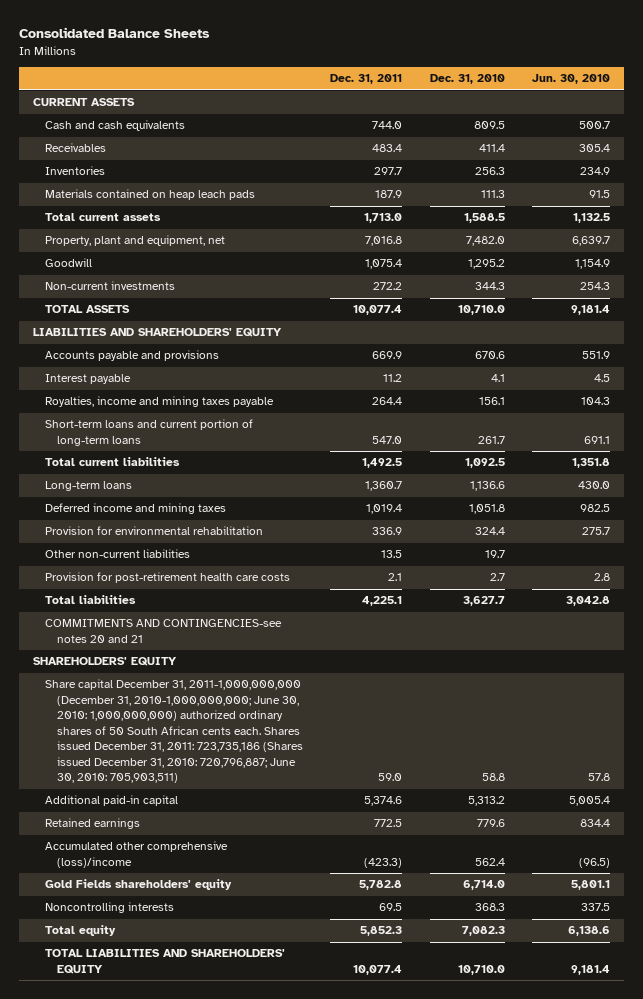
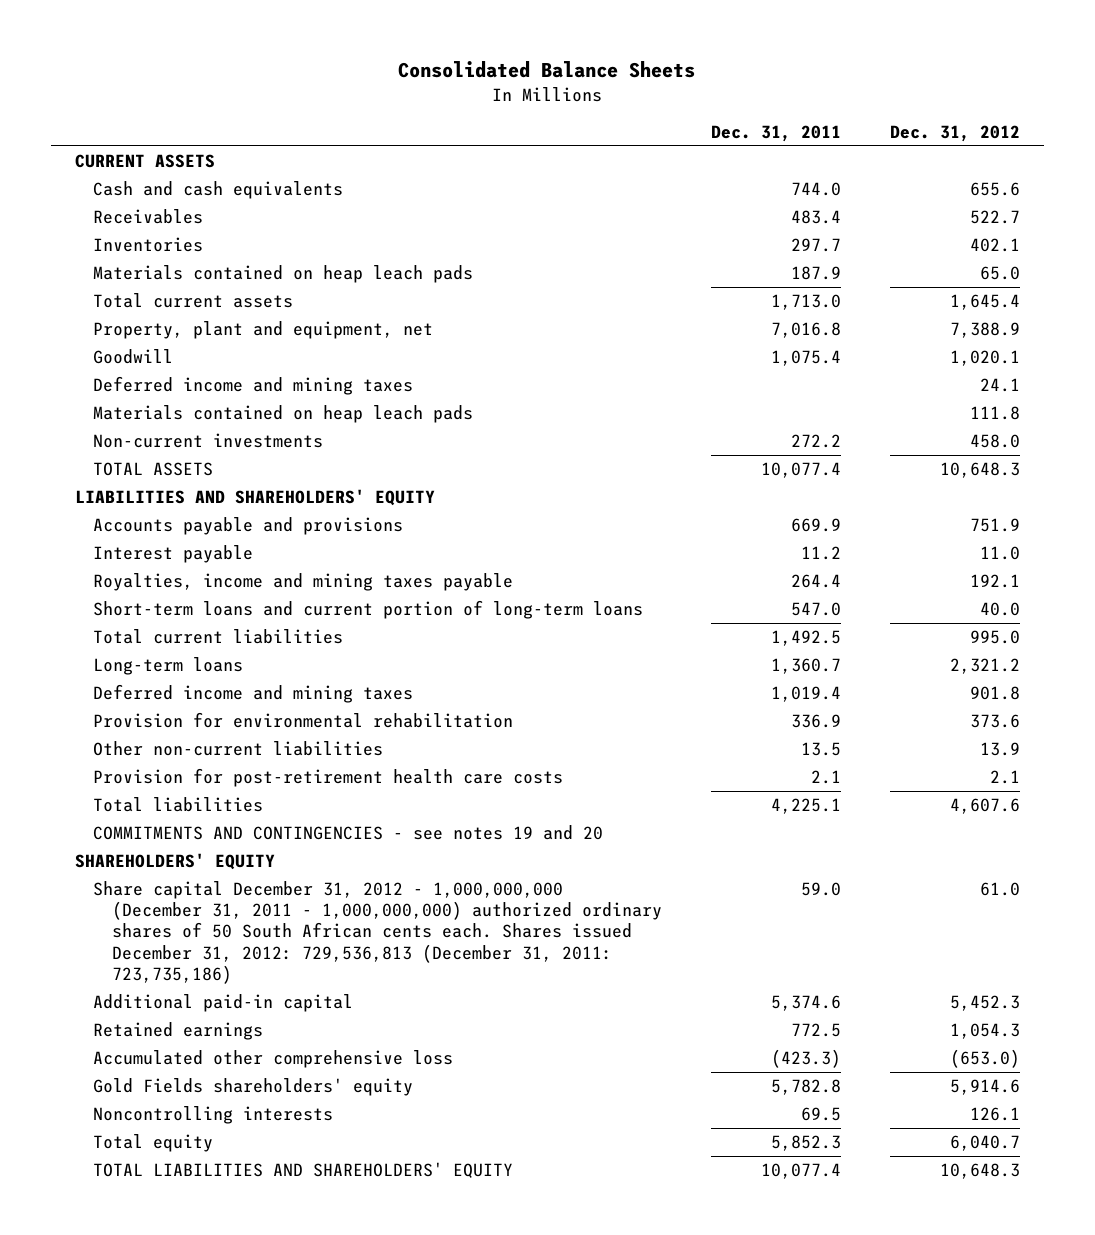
- | Dec. 31, 2011 | Dec. 31, 2010 | Jun. 30, 2010
+ | Dec. 31, 2011 | Dec. 31, 2012
+ Deferred income and mining taxes | | 24.1
+ Materials contained on heap leach pads | | 111.8
- COMMITMENTS AND CONTINGENCIES-see notes 20 and 21
+ COMMITMENTS AND CONTINGENCIES - see notes 19 and 20
- Share capital December 31, 2011-1,000,000,000 (December 31, 2010-1,000,000,000; June 30, 2010: 1,000,000,000) authorized ordinary shares of 50 South African cents each. Shares issued December 31, 2011: 723,735,186 (Shares issued December 31, 2010: 720,796,887; June 30, 2010: 705,903,511) | 59.0 | 58.8 | 57.8
+ Share capital December 31, 2012 - 1,000,000,000 (December 31, 2011 - 1,000,000,000) authorized ordinary shares of 50 South African cents each. Shares issued December 31, 2012: 729,536,813 (December 31, 2011: 723,735,186) | 59.0 | 61.0
- Accumulated other comprehensive (loss)/income | (423.3) | 562.4 | (96.5)
+ Accumulated other comprehensive loss | (423.3) | (653.0)

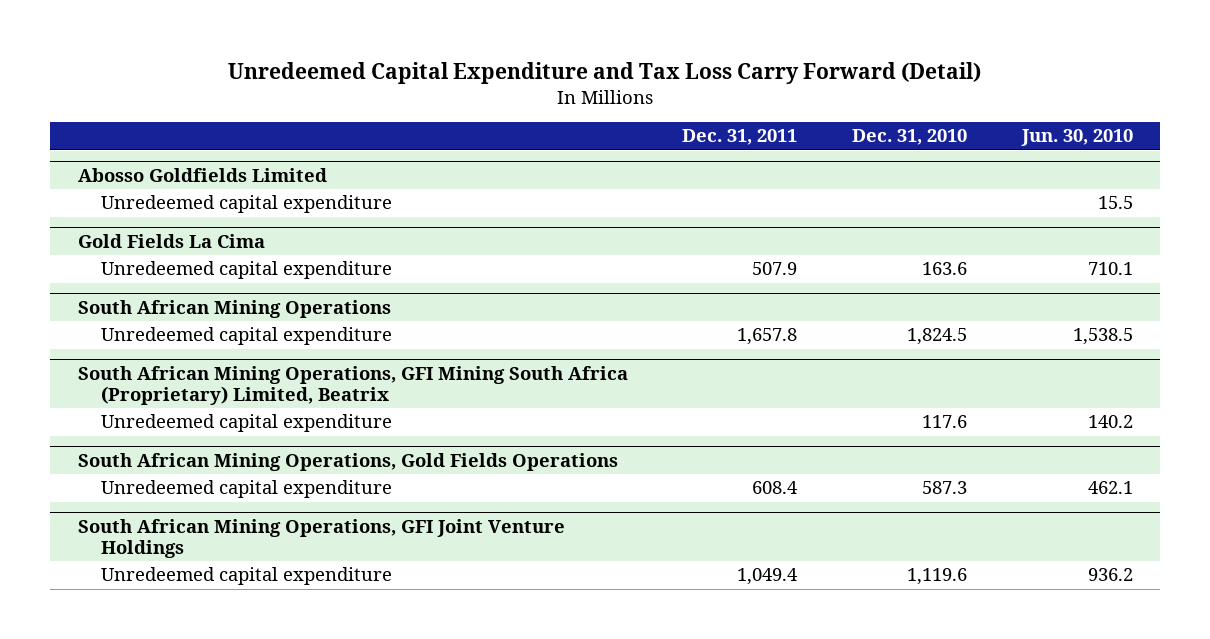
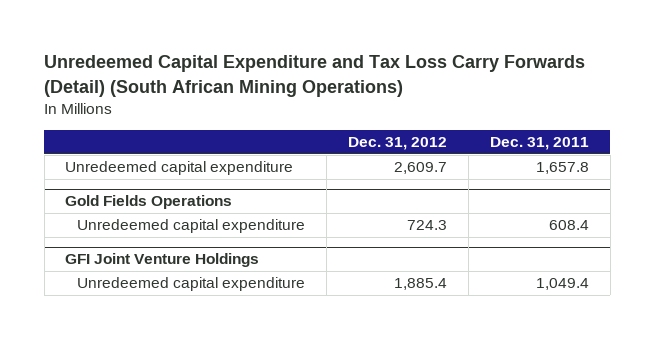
- Unredeemed Capital Expenditure and Tax Loss Carry Forward (Detail)
+ Unredeemed Capital Expenditure and Tax Loss Carry Forwards (Detail) (South African Mining Operations)
- | Dec. 31, 2011 | Dec. 31, 2010 | Jun. 30, 2010
+ | Dec. 31, 2012 | Dec. 31, 2011
- Abosso Goldfields Limited
- Unredeemed capital expenditure | | | 15.5
- Gold Fields La Cima
- Unredeemed capital expenditure | 507.9 | 163.6 | 710.1
- South African Mining Operations
- South African Mining Operations, GFI Mining South Africa (Proprietary) Limited, Beatrix
- Unredeemed capital expenditure | | 117.6 | 140.2
- South African Mining Operations, Gold Fields Operations
+ Gold Fields Operations
- South African Mining Operations, GFI Joint Venture Holdings
+ GFI Joint Venture Holdings

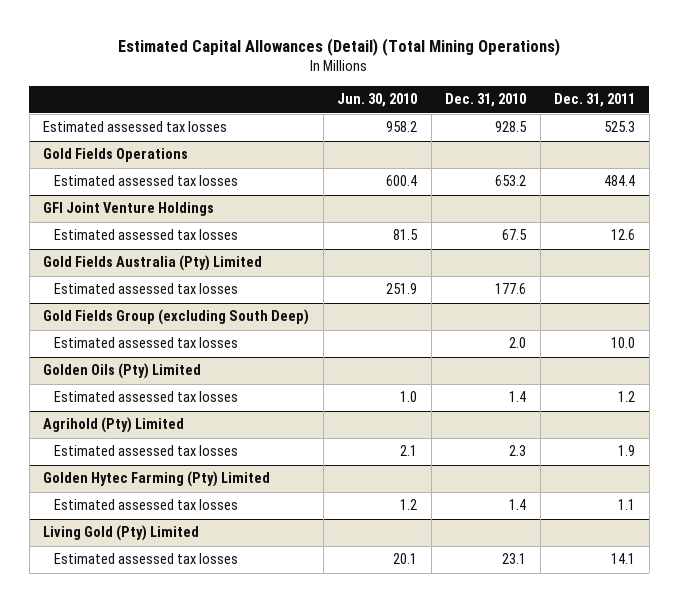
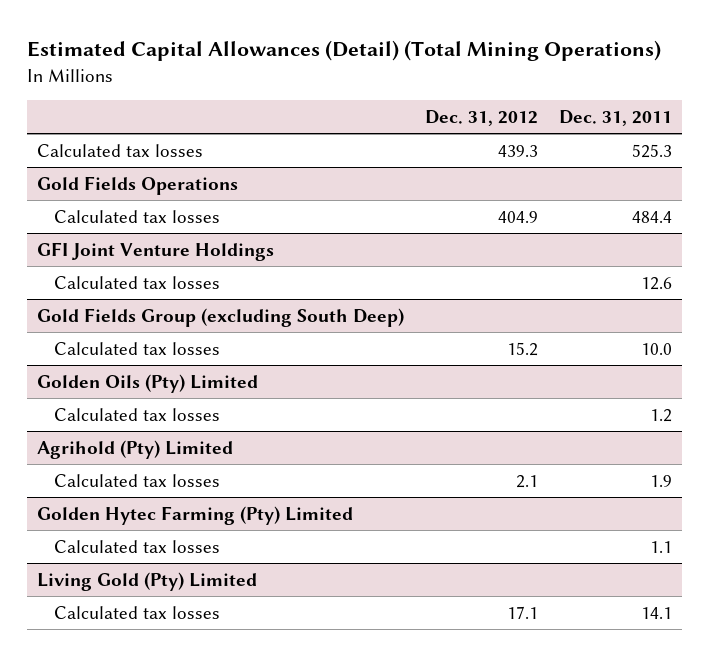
- | Jun. 30, 2010 | Dec. 31, 2010 | Dec. 31, 2011
+ | Dec. 31, 2012 | Dec. 31, 2011
- Estimated assessed tax losses | 958.2 | 928.5 | 525.3
+ Calculated tax losses | 439.3 | 525.3
@ Gold Fields Operations
- Estimated assessed tax losses | 600.4 | 653.2 | 484.4
+ Calculated tax losses | 404.9 | 484.4
@ GFI Joint Venture Holdings
- Estimated assessed tax losses | 81.5 | 67.5 | 12.6
- Gold Fields Australia (Pty) Limited
- Estimated assessed tax losses | 251.9 | 177.6 |
@ GFI Joint Venture Holdings
+ Calculated tax losses | | 12.6
@ Gold Fields Group (excluding South Deep)
- Estimated assessed tax losses | | 2.0 | 10.0
+ Calculated tax losses | 15.2 | 10.0
@ Golden Oils (Pty) Limited
- Estimated assessed tax losses | 1.0 | 1.4 | 1.2
+ Calculated tax losses | | 1.2
@ Agrihold (Pty) Limited
- Estimated assessed tax losses | 2.1 | 2.3 | 1.9
+ Calculated tax losses | 2.1 | 1.9
@ Golden Hytec Farming (Pty) Limited
- Estimated assessed tax losses | 1.2 | 1.4 | 1.1
+ Calculated tax losses | | 1.1
@ Living Gold (Pty) Limited
- Estimated assessed tax losses | 20.1 | 23.1 | 14.1
+ Calculated tax losses | 17.1 | 14.1

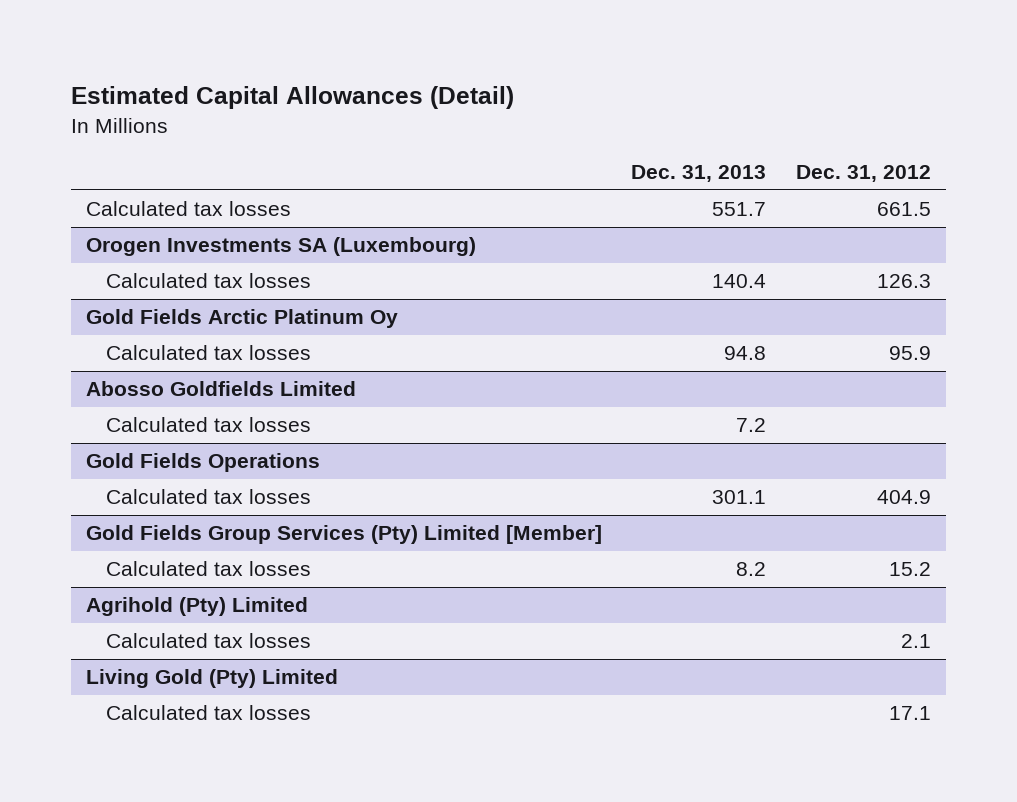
- Estimated Capital Allowances (Detail) (Total Mining Operations)
+ Estimated Capital Allowances (Detail)
- | Dec. 31, 2012 | Dec. 31, 2011
+ | Dec. 31, 2013 | Dec. 31, 2012
- Calculated tax losses | 439.3 | 525.3
+ Calculated tax losses | 551.7 | 661.5
+ Orogen Investments SA (Luxembourg)
+ Calculated tax losses | 140.4 | 126.3
+ Gold Fields Arctic Platinum Oy
+ Calculated tax losses | 94.8 | 95.9
+ Abosso Goldfields Limited
+ Calculated tax losses | 7.2 |
- GFI Joint Venture Holdings
- Calculated tax losses | | 12.6
- Gold Fields Group (excluding South Deep)
+ Gold Fields Group Services (Pty) Limited [Member]
- Golden Oils (Pty) Limited
- Calculated tax losses | | 1.2
- Golden Hytec Farming (Pty) Limited
- Calculated tax losses | | 1.1

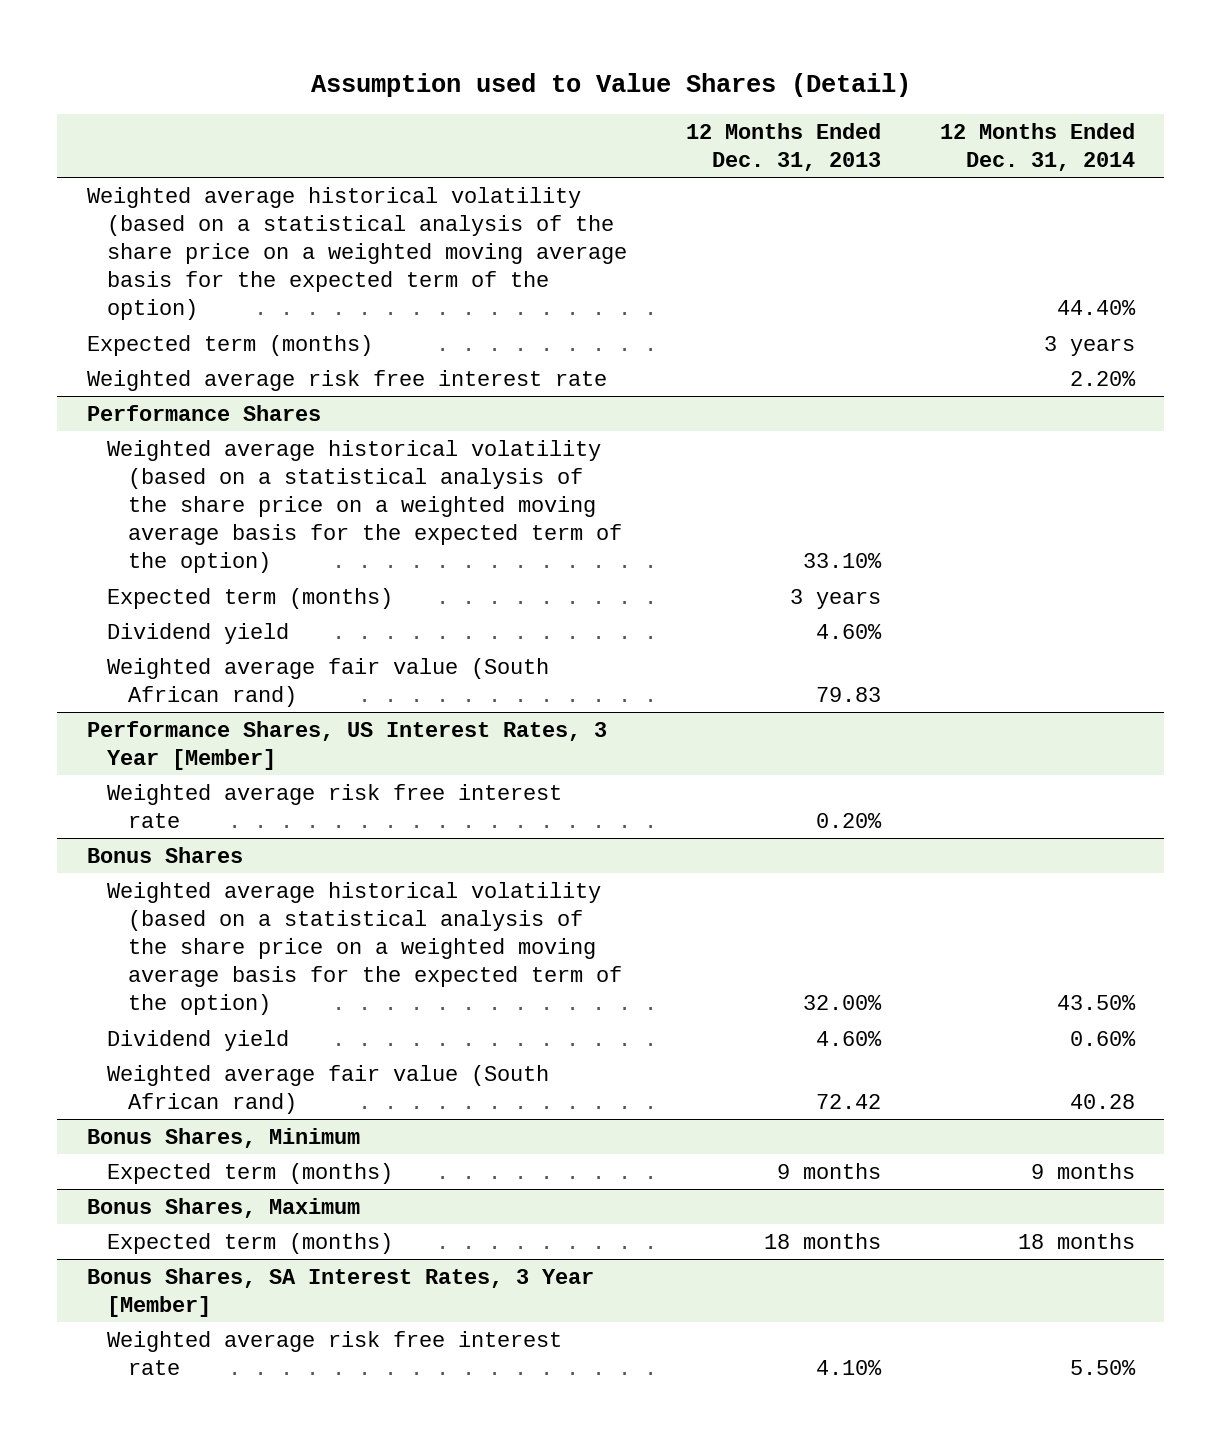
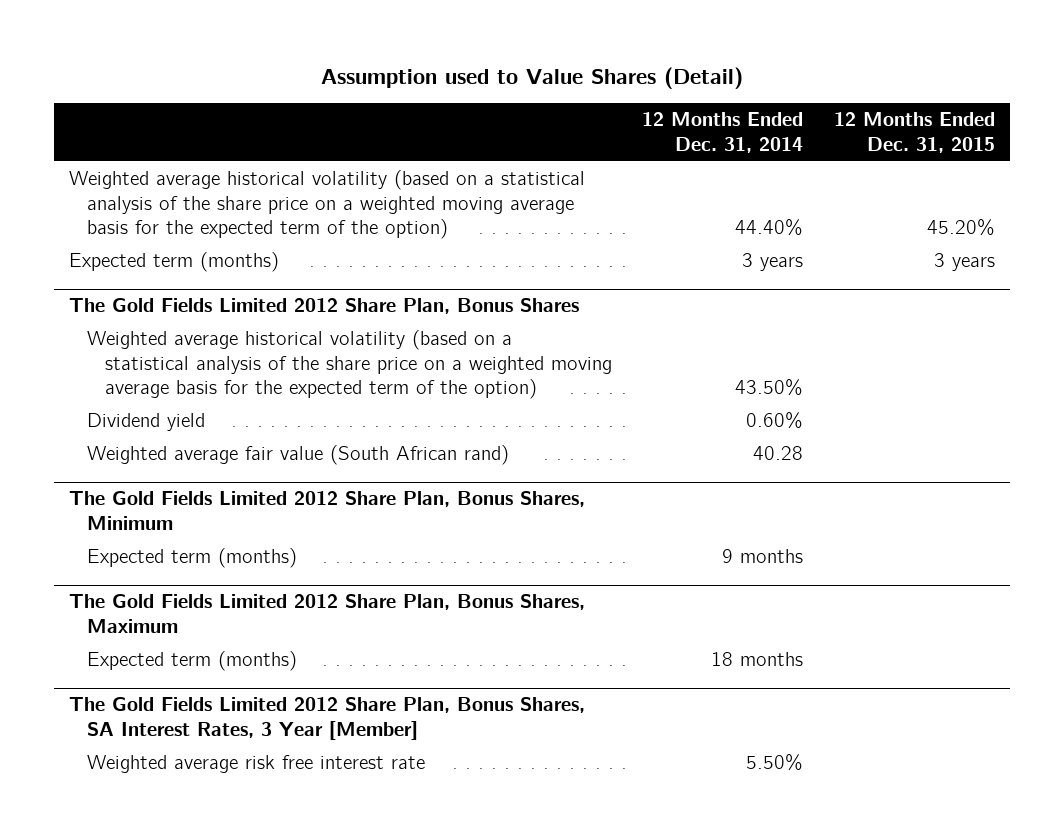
- | 12 Months Ended Dec. 31, 2013 | 12 Months Ended Dec. 31, 2014
+ | 12 Months Ended Dec. 31, 2014 | 12 Months Ended Dec. 31, 2015
- Weighted average risk free interest rate | | 2.20%
- Performance Shares
- Weighted average historical volatility (based on a statistical analysis of the share price on a weighted moving average basis for the expected term of the option) | 33.10% |
- Expected term (months) | 3 years |
- Dividend yield | 4.60% |
- Weighted average fair value (South African rand) | 79.83 |
- Performance Shares, US Interest Rates, 3 Year [Member]
- Weighted average risk free interest rate | 0.20% |
- Bonus Shares
+ The Gold Fields Limited 2012 Share Plan, Bonus Shares
- Bonus Shares, Minimum
+ The Gold Fields Limited 2012 Share Plan, Bonus Shares, Minimum
- Bonus Shares, Maximum
+ The Gold Fields Limited 2012 Share Plan, Bonus Shares, Maximum
- Bonus Shares, SA Interest Rates, 3 Year [Member]
+ The Gold Fields Limited 2012 Share Plan, Bonus Shares, SA Interest Rates, 3 Year [Member]

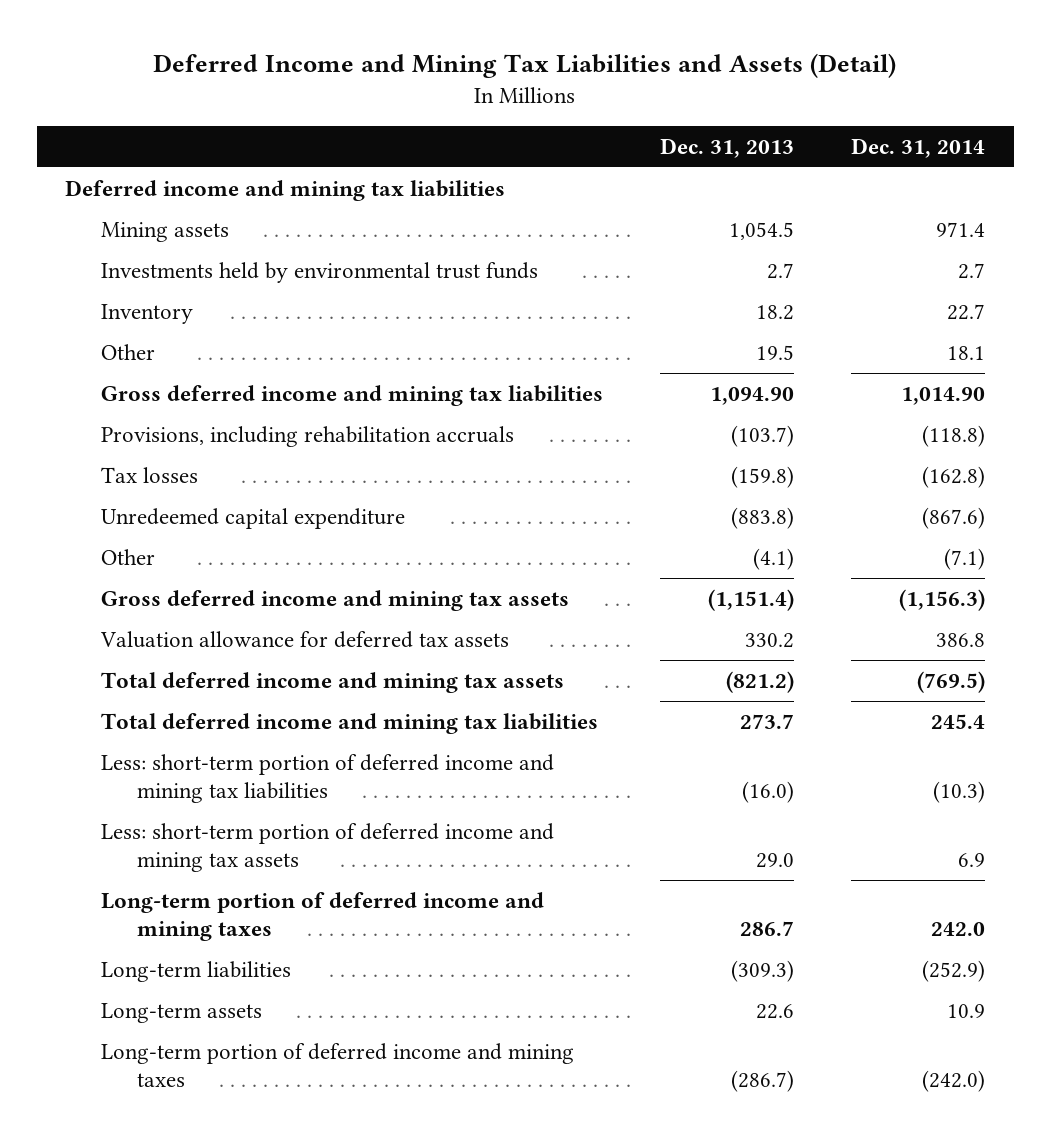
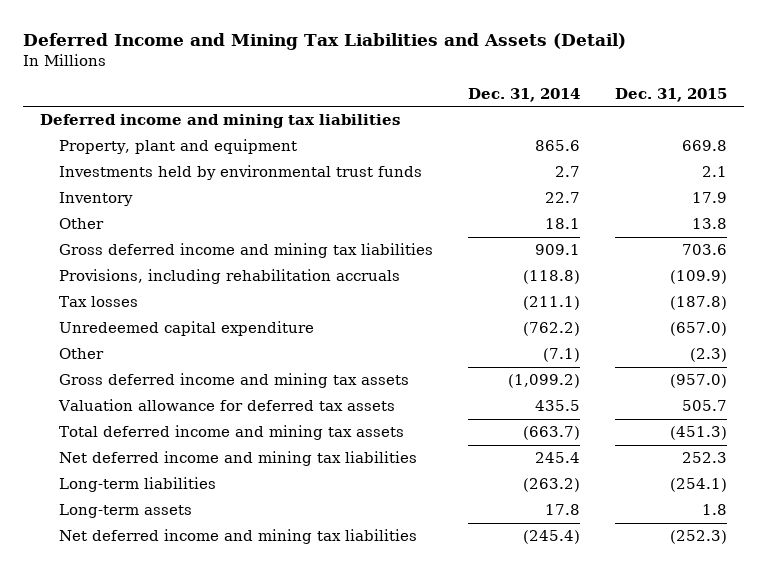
- | Dec. 31, 2013 | Dec. 31, 2014
+ | Dec. 31, 2014 | Dec. 31, 2015
- Mining assets | 1,054.5 | 971.4
+ Property, plant and equipment | 865.6 | 669.8
- Gross deferred income and mining tax liabilities | 1,094.90 | 1,014.90
+ Gross deferred income and mining tax liabilities | 909.1 | 703.6
- Tax losses | (159.8) | (162.8)
- Unredeemed capital expenditure | (883.8) | (867.6)
+ Tax losses | (211.1) | (187.8)
+ Unredeemed capital expenditure | (762.2) | (657.0)
- Gross deferred income and mining tax assets | (1,151.4) | (1,156.3)
- Valuation allowance for deferred tax assets | 330.2 | 386.8
- Total deferred income and mining tax assets | (821.2) | (769.5)
- Total deferred income and mining tax liabilities | 273.7 | 245.4
- Less: short-term portion of deferred income and mining tax liabilities | (16.0) | (10.3)
- Less: short-term portion of deferred income and mining tax assets | 29.0 | 6.9
- Long-term portion of deferred income and mining taxes | 286.7 | 242.0
- Long-term liabilities | (309.3) | (252.9)
- Long-term assets | 22.6 | 10.9
- Long-term portion of deferred income and mining taxes | (286.7) | (242.0)
+ Gross deferred income and mining tax assets | (1,099.2) | (957.0)
+ Valuation allowance for deferred tax assets | 435.5 | 505.7
+ Total deferred income and mining tax assets | (663.7) | (451.3)
+ Net deferred income and mining tax liabilities | 245.4 | 252.3
+ Long-term liabilities | (263.2) | (254.1)
+ Long-term assets | 17.8 | 1.8
+ Net deferred income and mining tax liabilities | (245.4) | (252.3)

